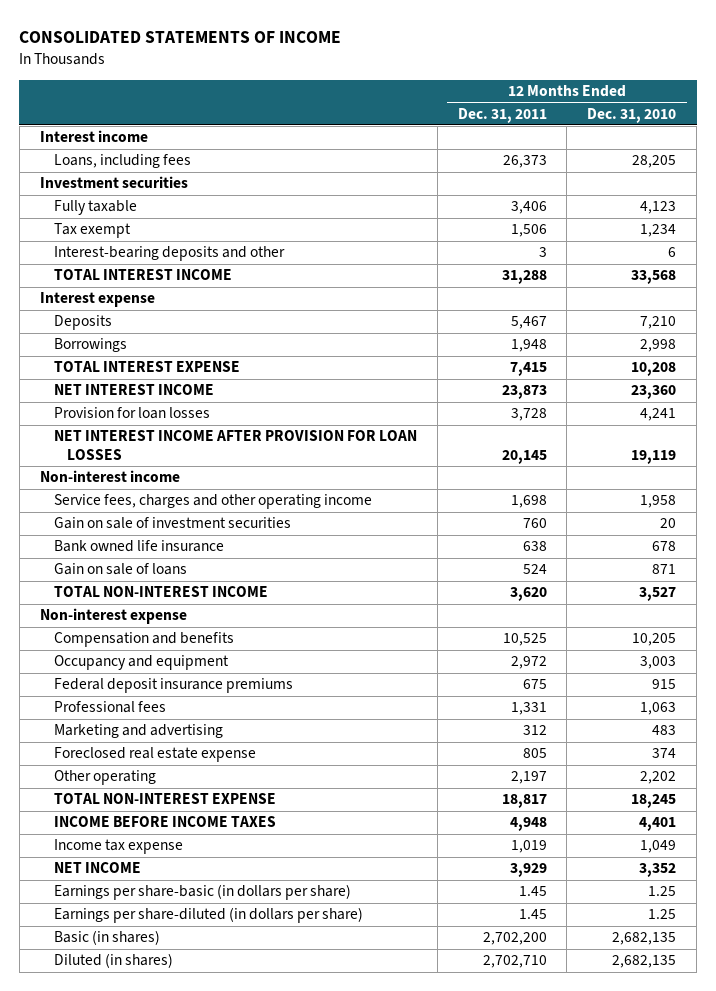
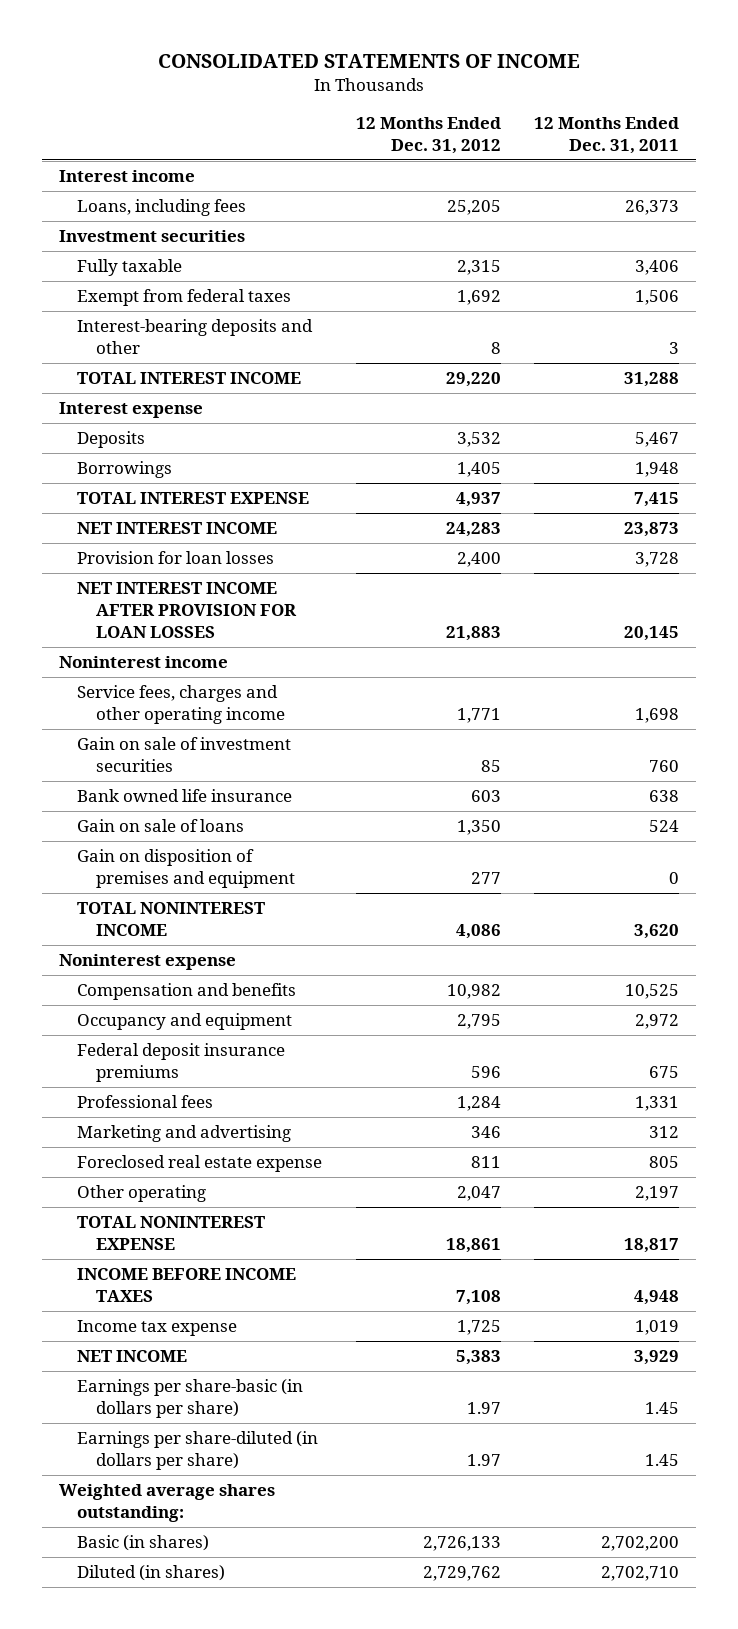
- | 12 Months Ended Dec. 31, 2011 | 12 Months Ended Dec. 31, 2010
+ | 12 Months Ended Dec. 31, 2012 | 12 Months Ended Dec. 31, 2011
- Tax exempt | 1,506 | 1,234
+ Exempt from federal taxes | 1,692 | 1,506
- Non-interest income
+ Noninterest income
- TOTAL NON-INTEREST INCOME | 3,620 | 3,527
- Non-interest expense
+ Gain on disposition of premises and equipment | 277 | 0
+ TOTAL NONINTEREST INCOME | 4,086 | 3,620
+ Noninterest expense
- TOTAL NON-INTEREST EXPENSE | 18,817 | 18,245
+ TOTAL NONINTEREST EXPENSE | 18,861 | 18,817
+ Weighted average shares outstanding:

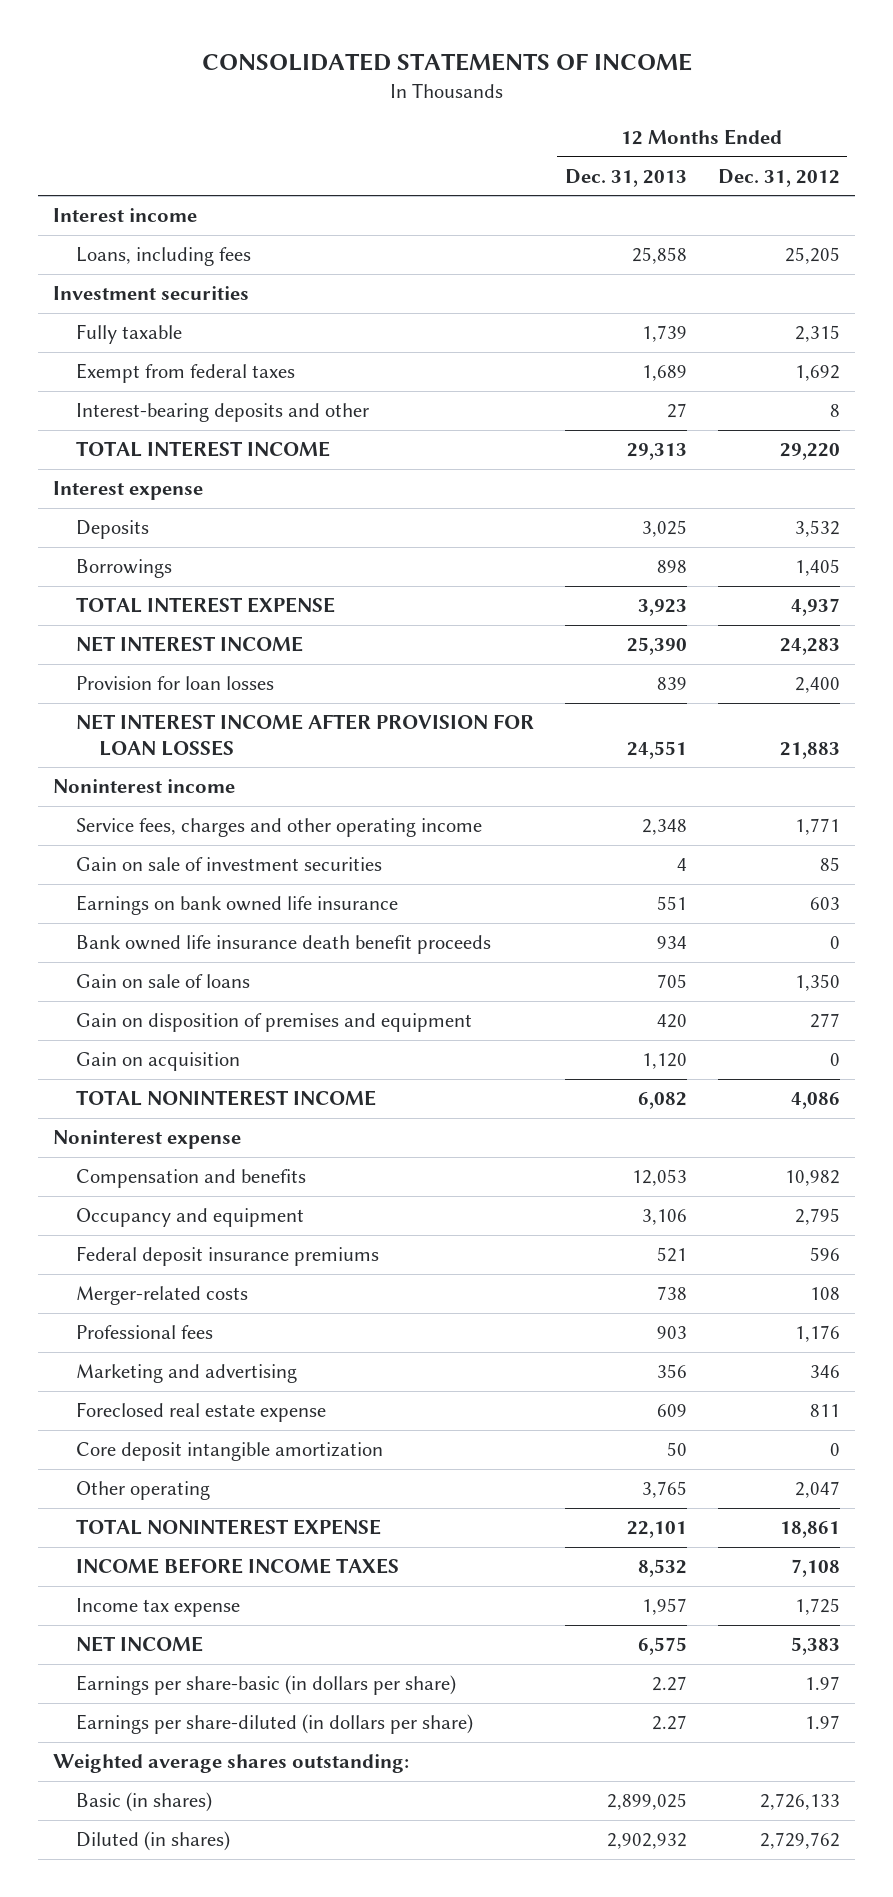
- | 12 Months Ended Dec. 31, 2012 | 12 Months Ended Dec. 31, 2011
+ | 12 Months Ended Dec. 31, 2013 | 12 Months Ended Dec. 31, 2012
- Bank owned life insurance | 603 | 638
+ Earnings on bank owned life insurance | 551 | 603
+ Bank owned life insurance death benefit proceeds | 934 | 0
+ Gain on acquisition | 1,120 | 0
- Professional fees | 1,284 | 1,331
+ Merger-related costs | 738 | 108
+ Professional fees | 903 | 1,176
+ Core deposit intangible amortization | 50 | 0

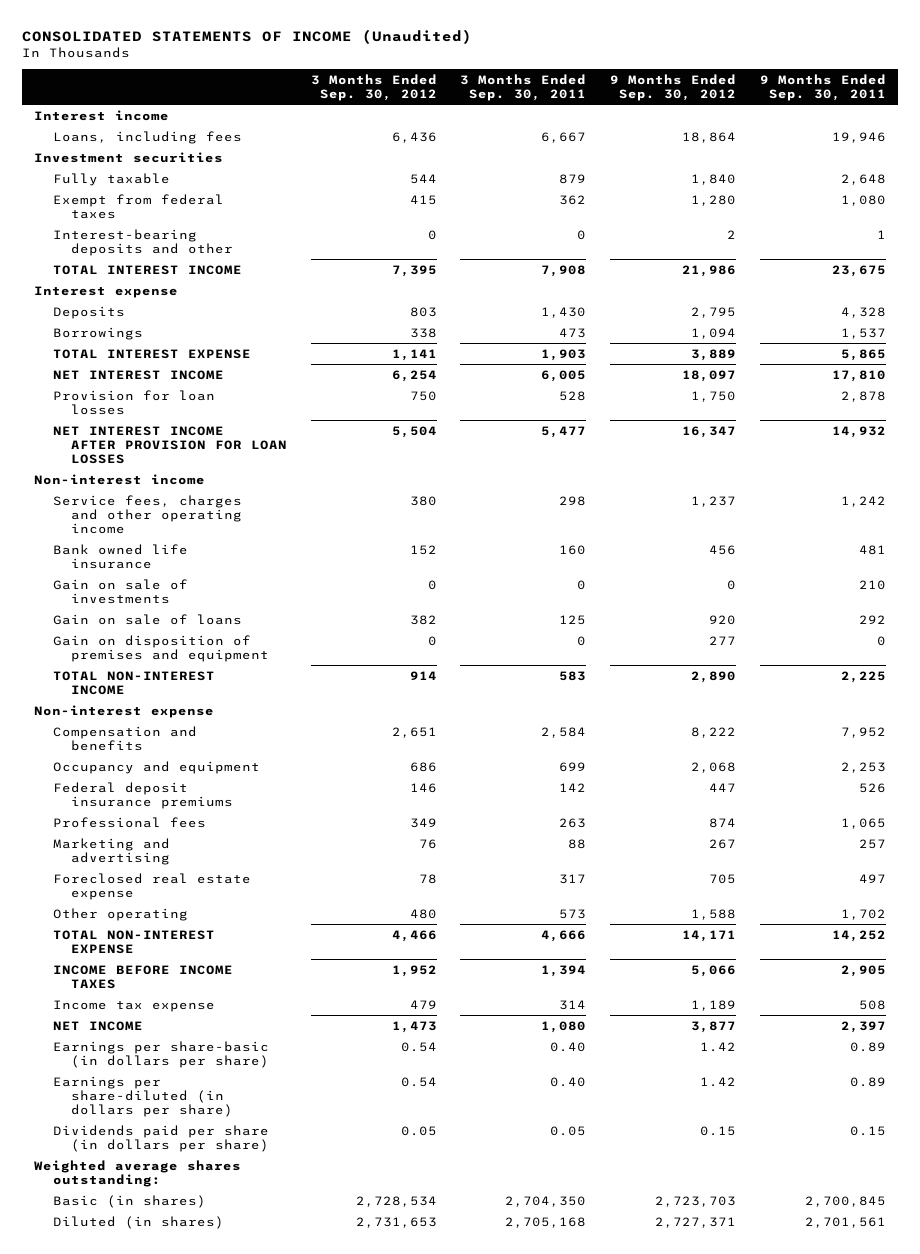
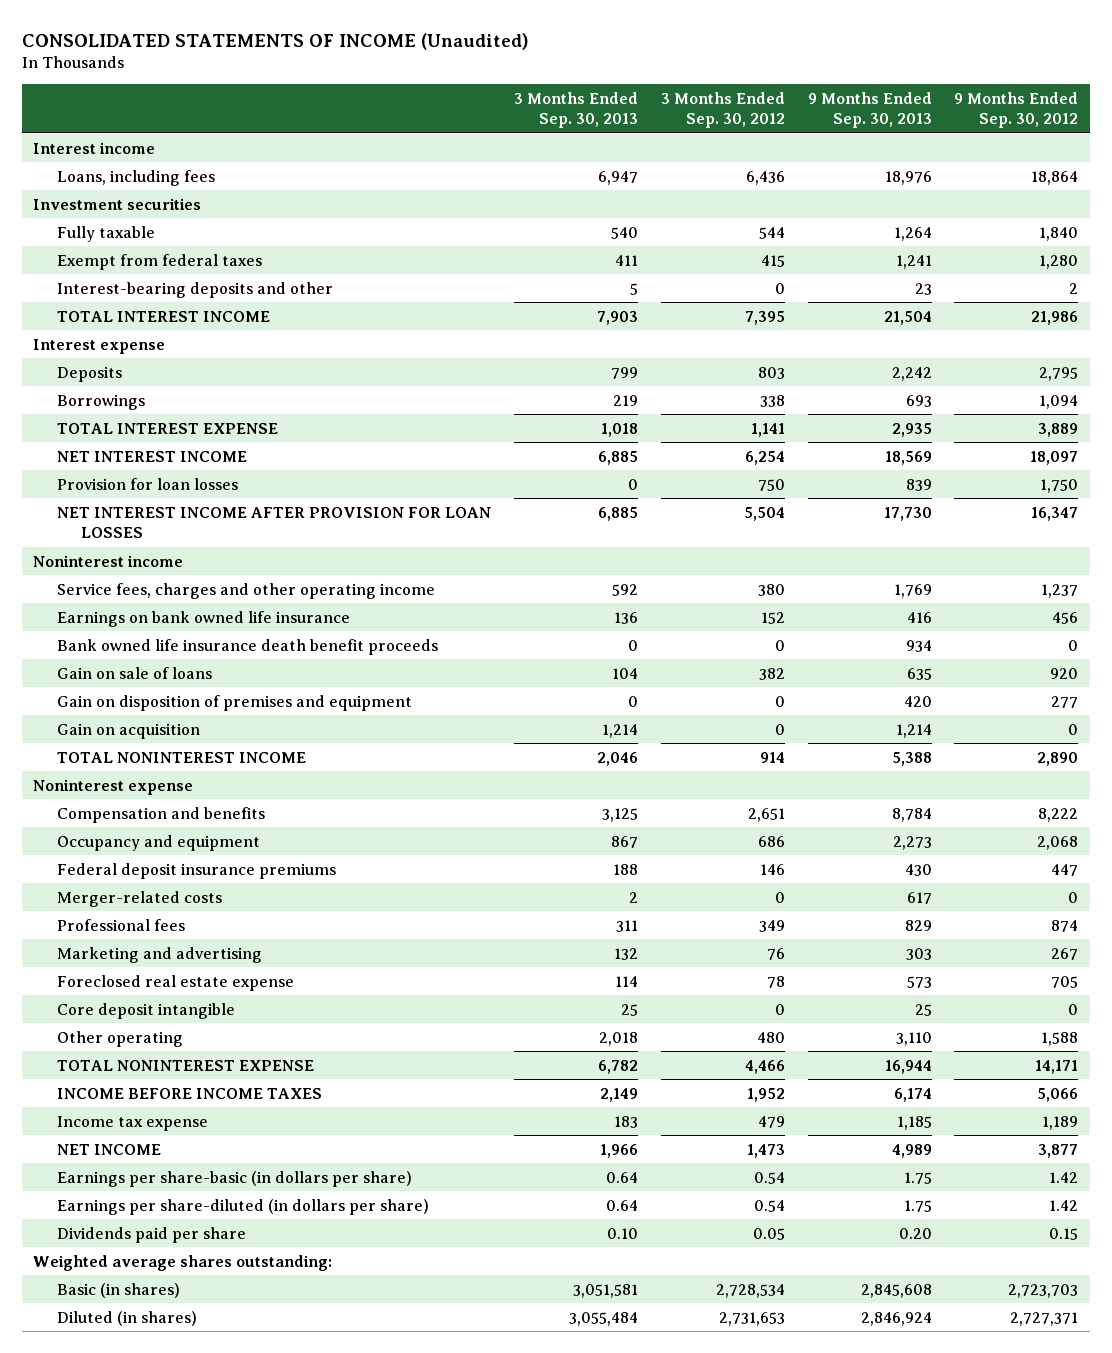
- | 3 Months Ended Sep. 30, 2012 | 3 Months Ended Sep. 30, 2011 | 9 Months Ended Sep. 30, 2012 | 9 Months Ended Sep. 30, 2011
+ | 3 Months Ended Sep. 30, 2013 | 3 Months Ended Sep. 30, 2012 | 9 Months Ended Sep. 30, 2013 | 9 Months Ended Sep. 30, 2012
- Non-interest income
+ Noninterest income
- Bank owned life insurance | 152 | 160 | 456 | 481
- Gain on sale of investments | 0 | 0 | 0 | 210
+ Earnings on bank owned life insurance | 136 | 152 | 416 | 456
+ Bank owned life insurance death benefit proceeds | 0 | 0 | 934 | 0
- TOTAL NON-INTEREST INCOME | 914 | 583 | 2,890 | 2,225
- Non-interest expense
+ Gain on acquisition | 1,214 | 0 | 1,214 | 0
+ TOTAL NONINTEREST INCOME | 2,046 | 914 | 5,388 | 2,890
+ Noninterest expense
+ Merger-related costs | 2 | 0 | 617 | 0
+ Core deposit intangible | 25 | 0 | 25 | 0
- TOTAL NON-INTEREST EXPENSE | 4,466 | 4,666 | 14,171 | 14,252
+ TOTAL NONINTEREST EXPENSE | 6,782 | 4,466 | 16,944 | 14,171
- Dividends paid per share (in dollars per share) | 0.05 | 0.05 | 0.15 | 0.15
+ Dividends paid per share | 0.10 | 0.05 | 0.20 | 0.15

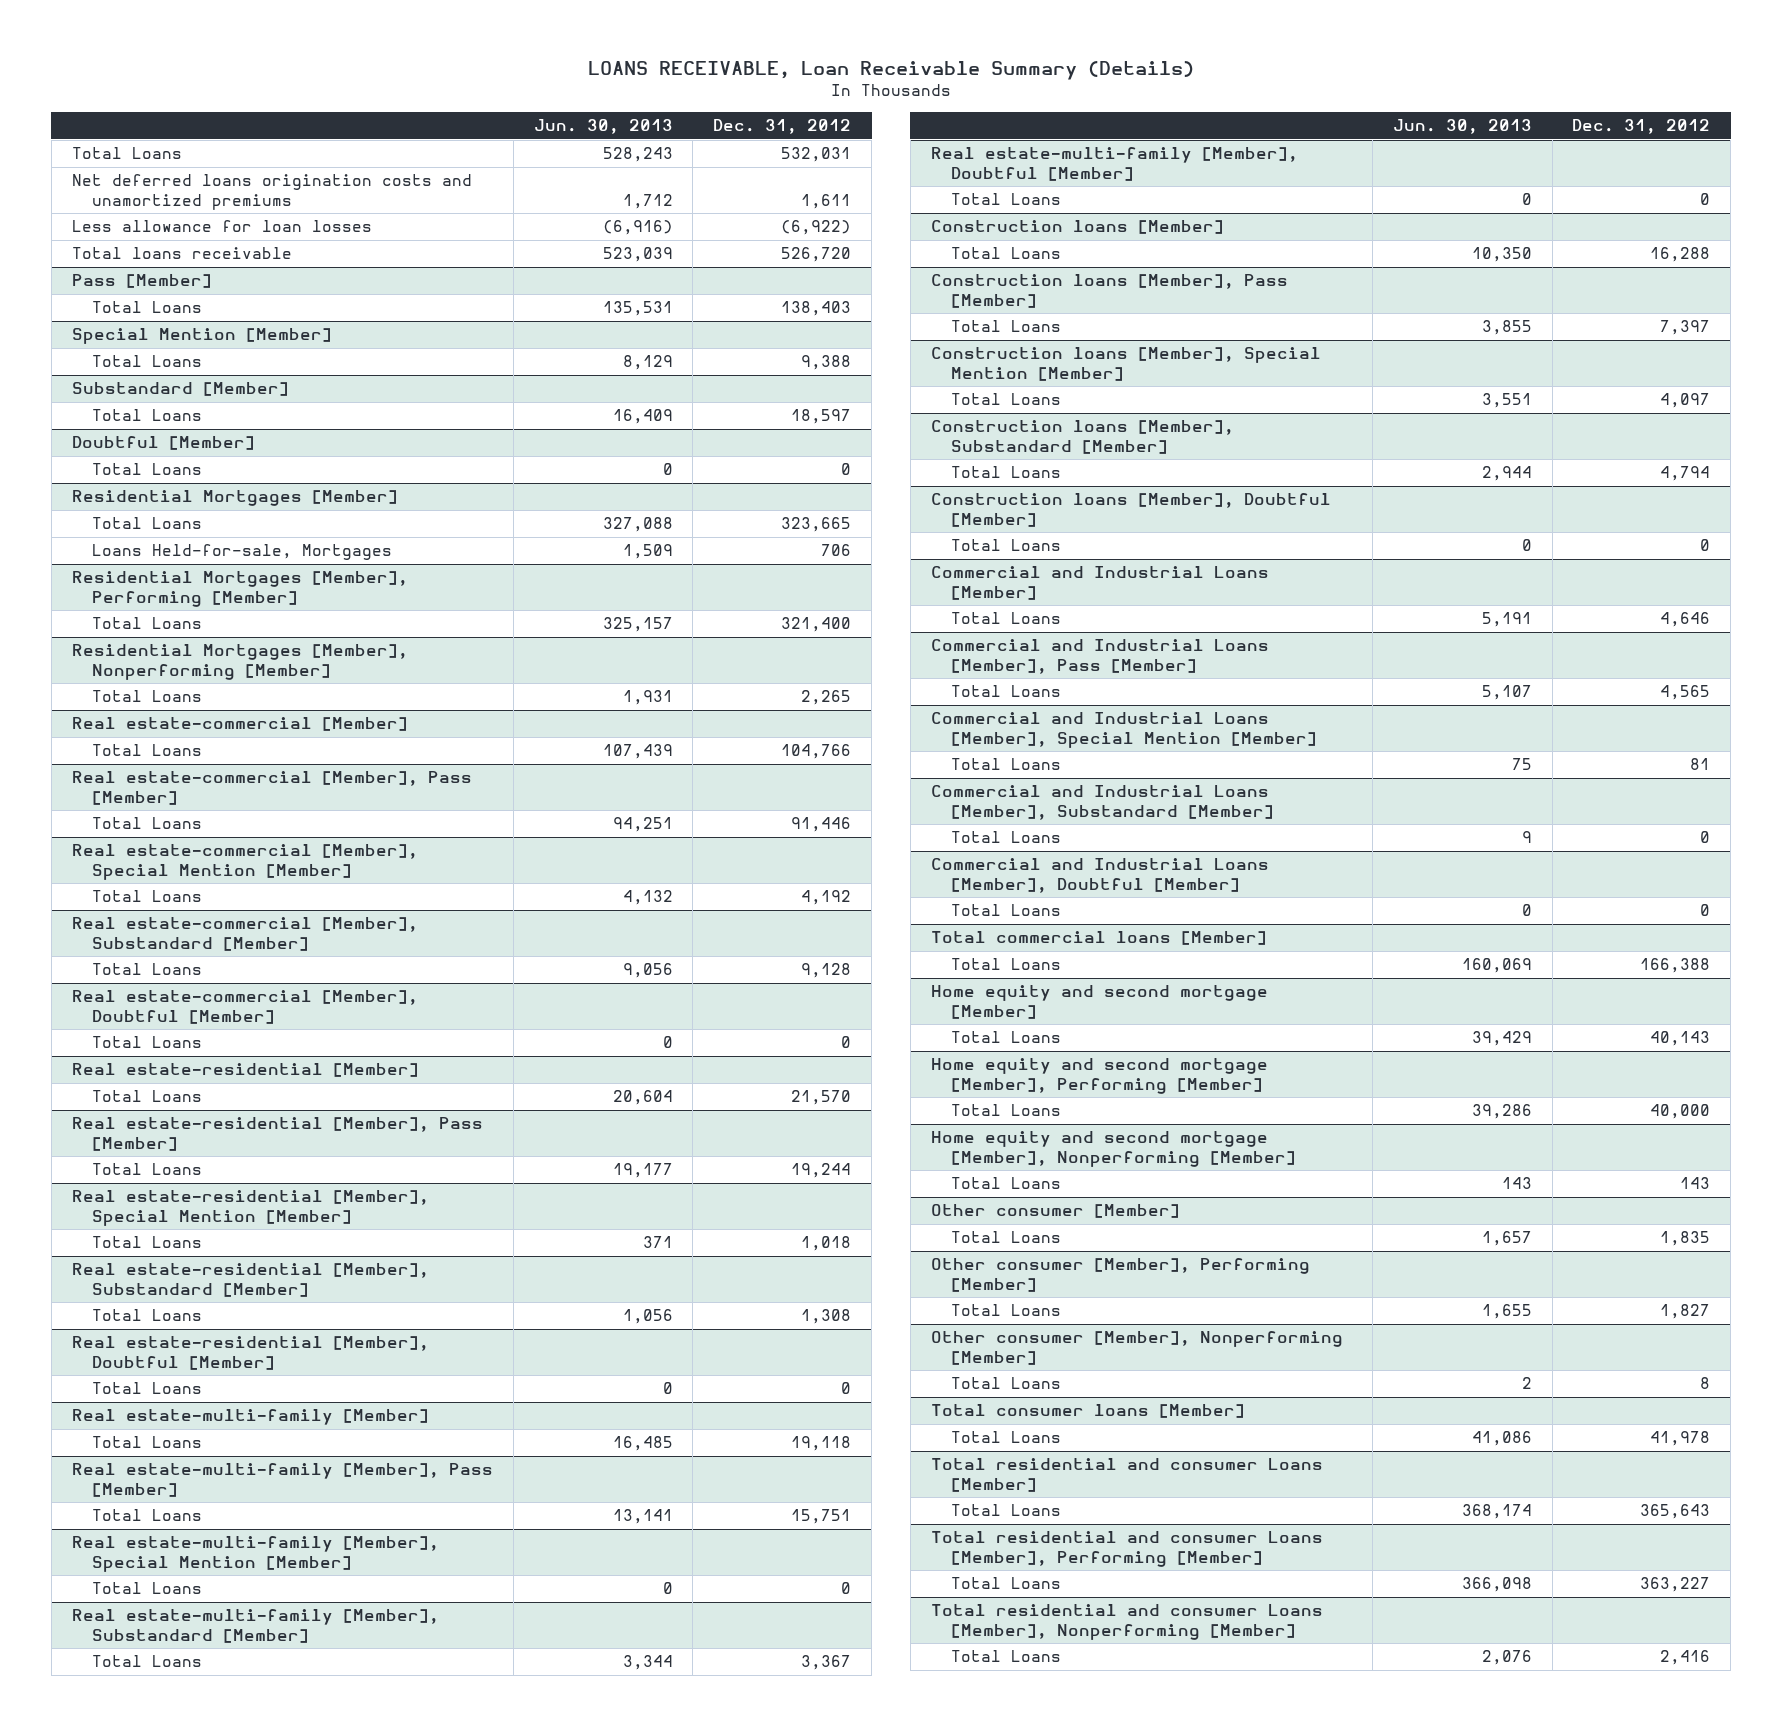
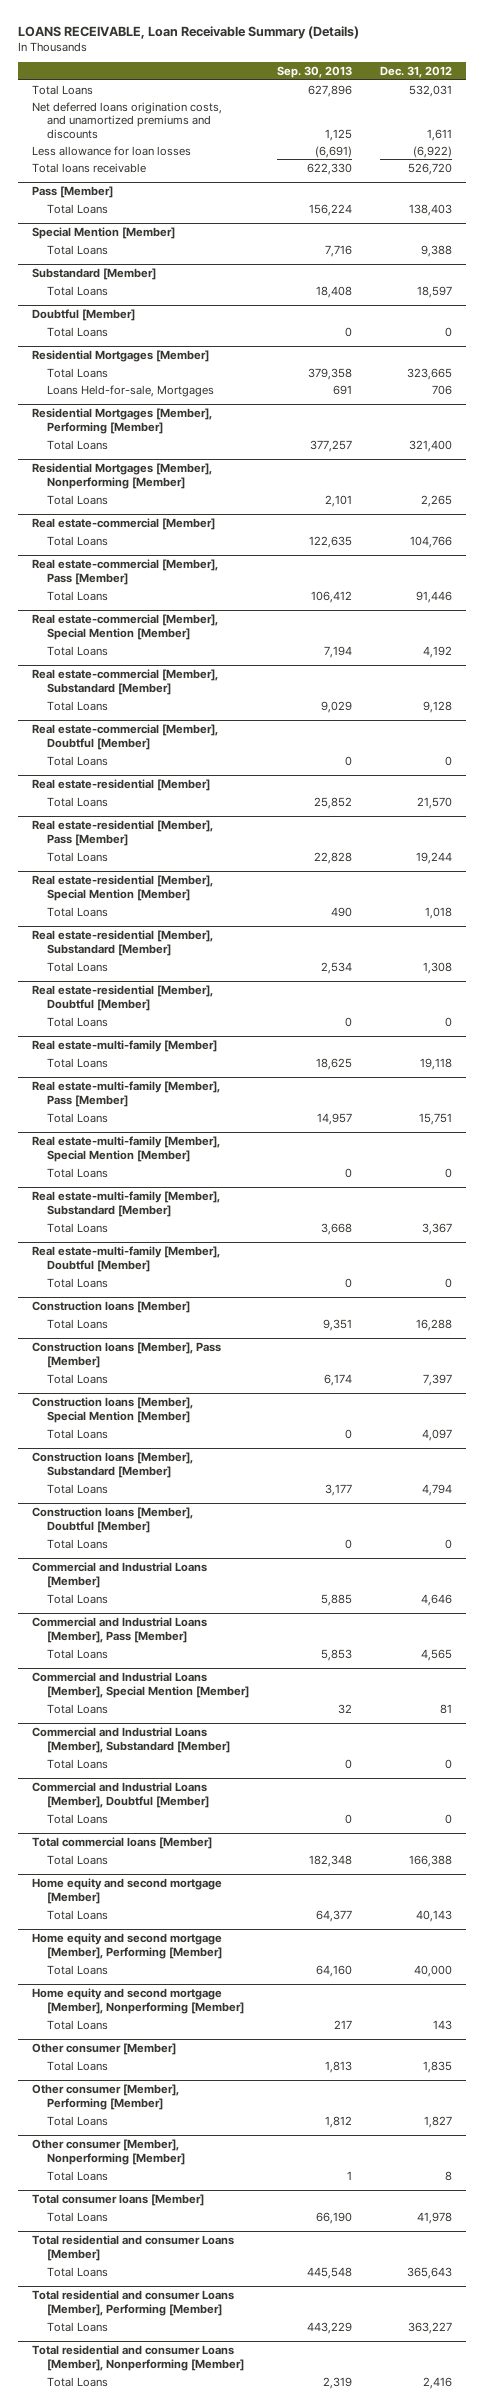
- | Jun. 30, 2013 | Dec. 31, 2012
+ | Sep. 30, 2013 | Dec. 31, 2012
- Net deferred loans origination costs and unamortized premiums | 1,712 | 1,611
+ Net deferred loans origination costs, and unamortized premiums and discounts | 1,125 | 1,611

